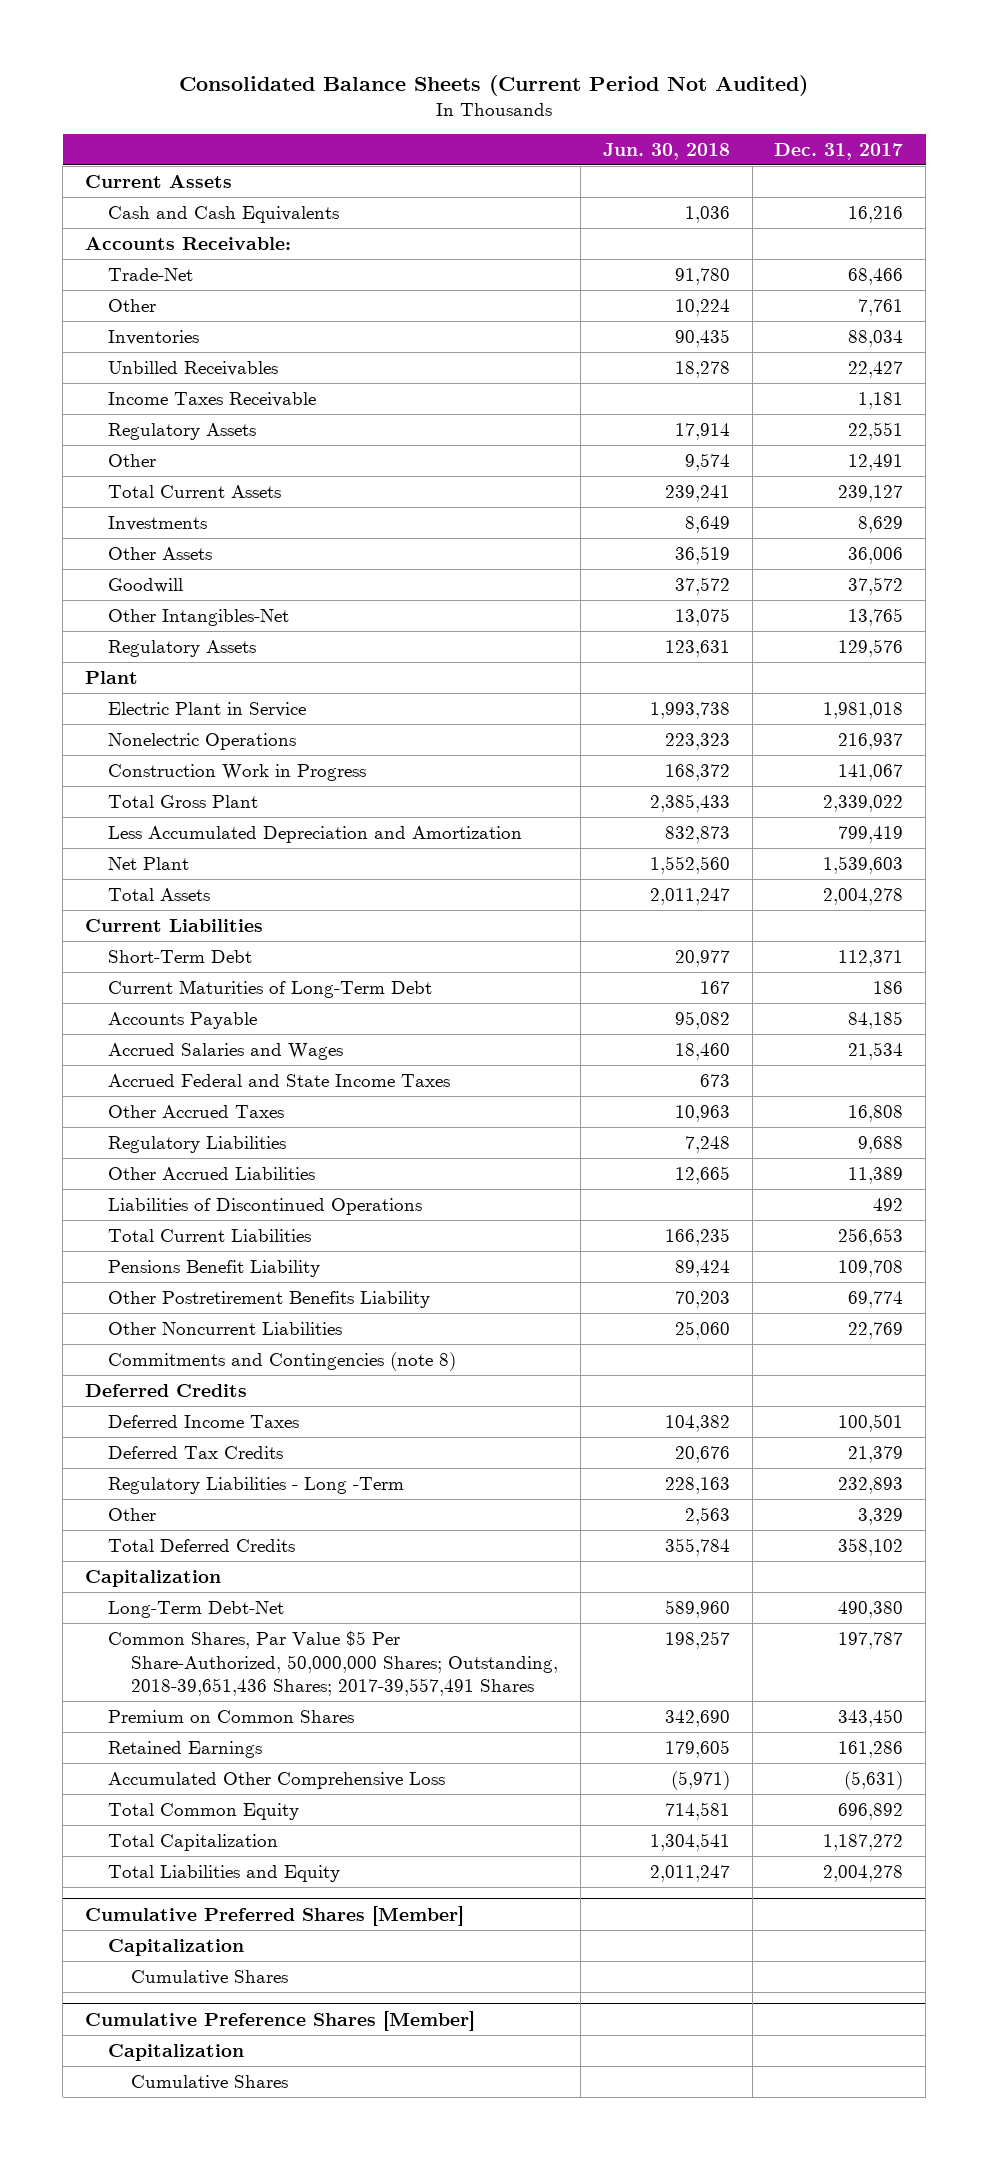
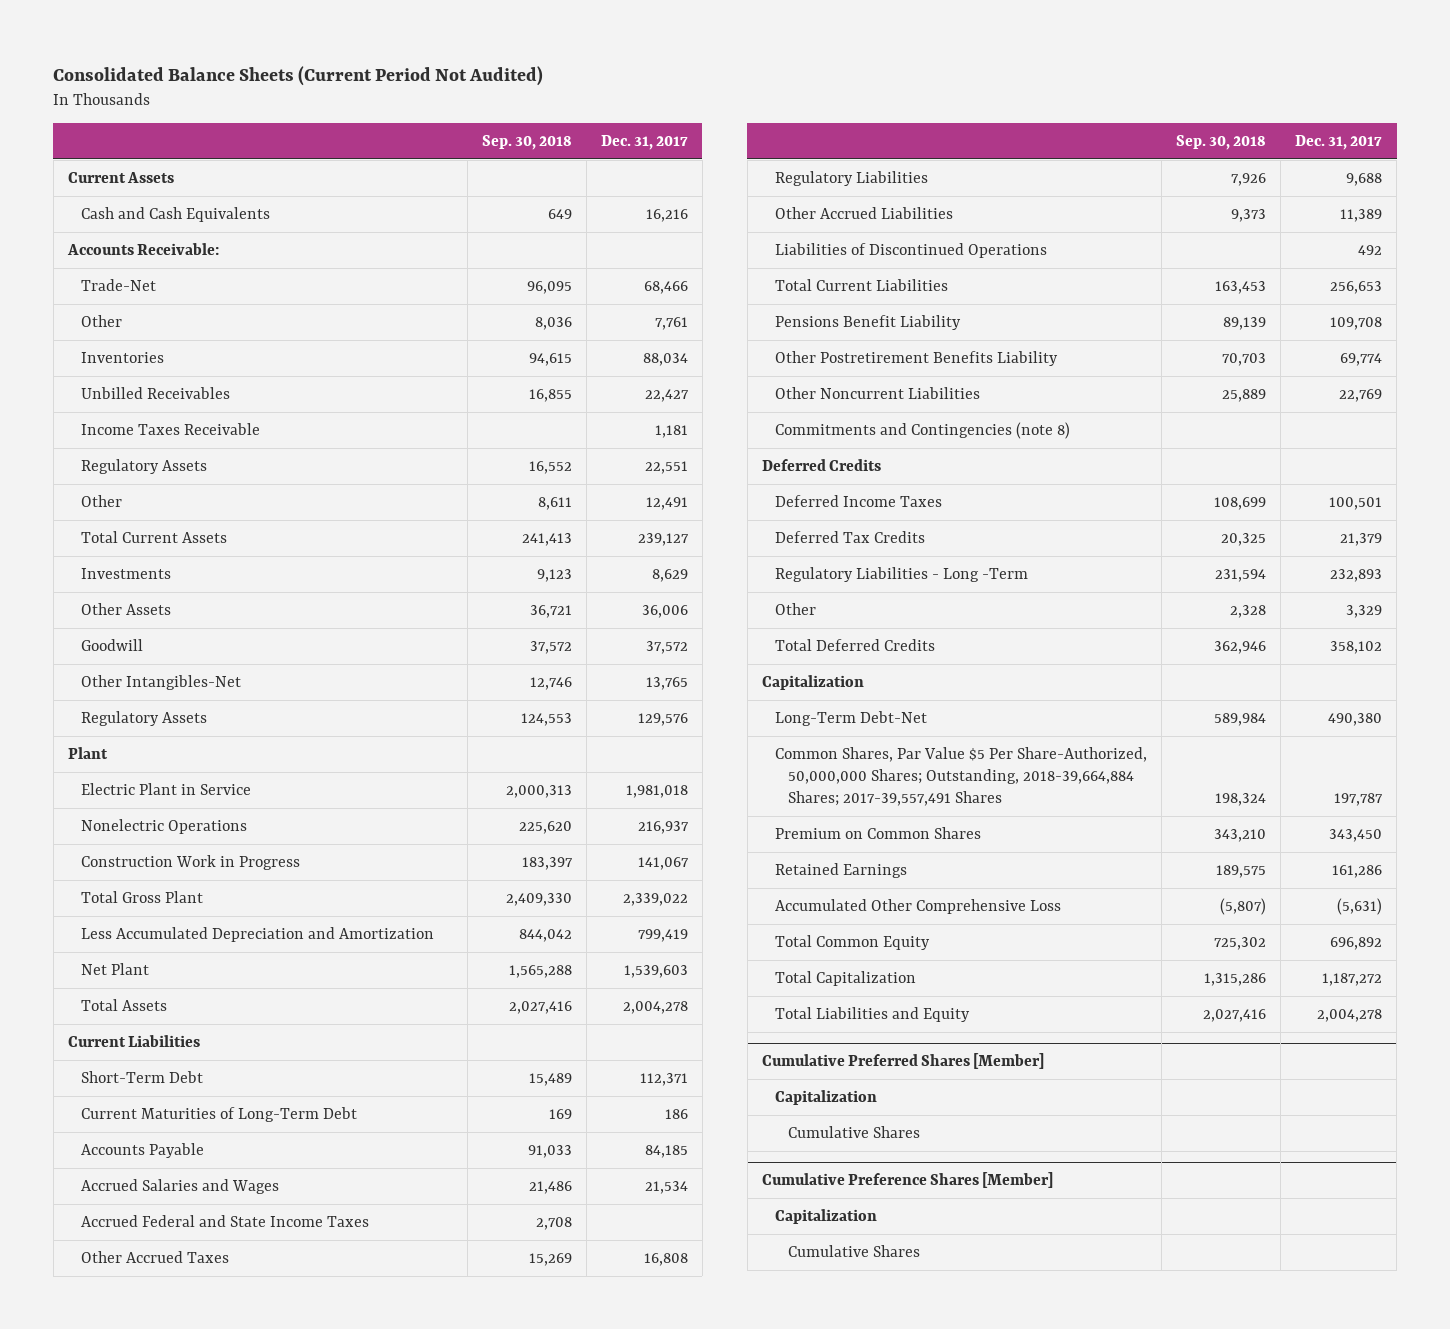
- | Jun. 30, 2018 | Dec. 31, 2017
+ | Sep. 30, 2018 | Dec. 31, 2017
- Common Shares, Par Value $5 Per Share-Authorized, 50,000,000 Shares; Outstanding, 2018-39,651,436 Shares; 2017-39,557,491 Shares | 198,257 | 197,787
+ Common Shares, Par Value $5 Per Share-Authorized, 50,000,000 Shares; Outstanding, 2018-39,664,884 Shares; 2017-39,557,491 Shares | 198,324 | 197,787

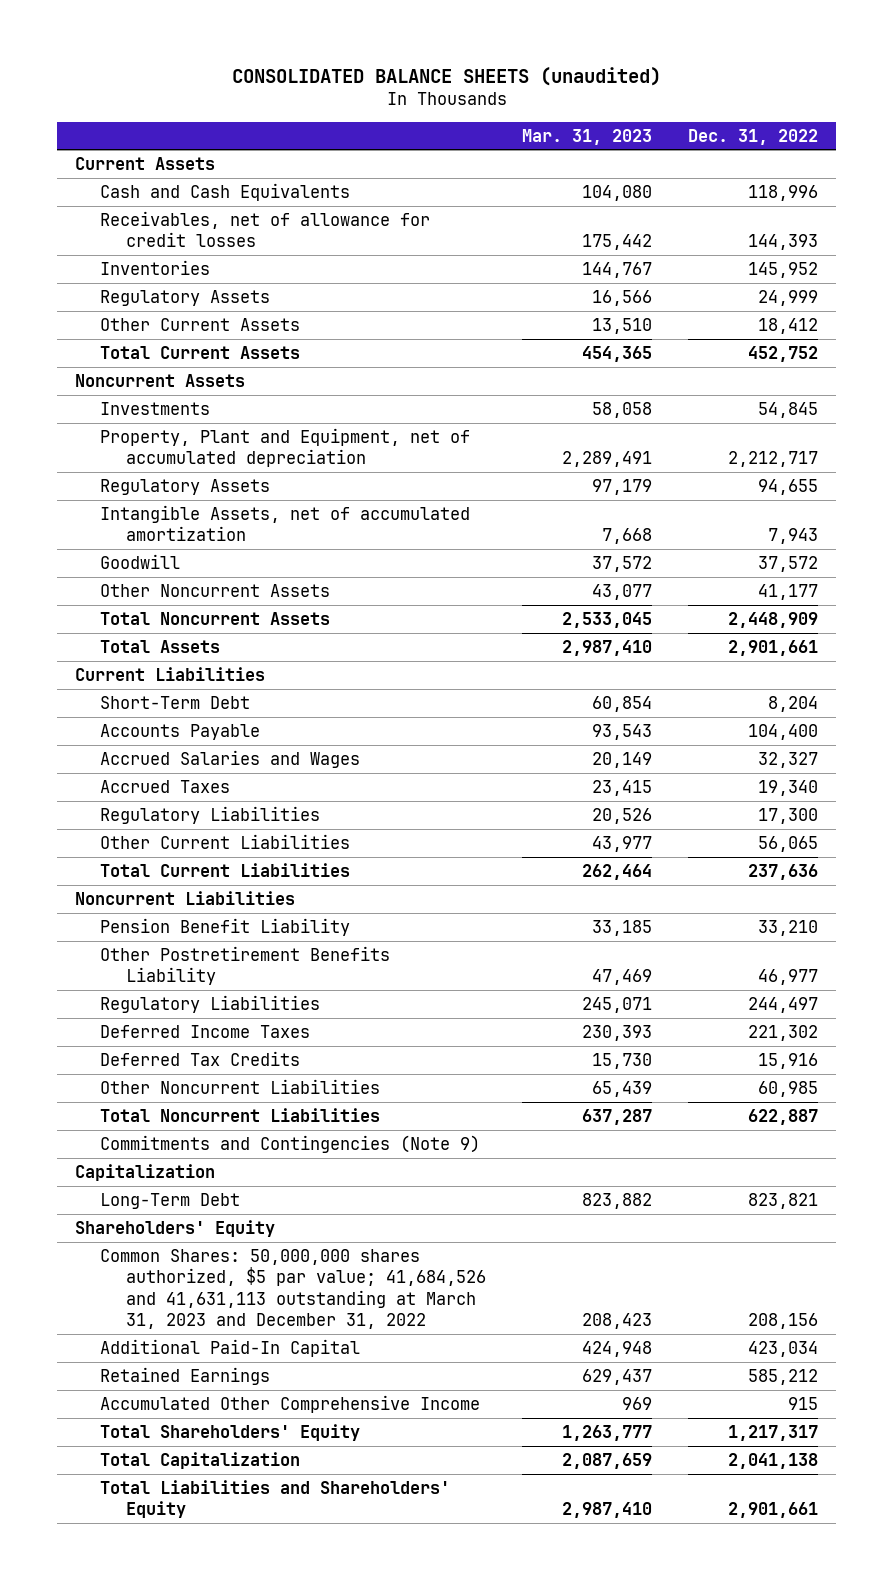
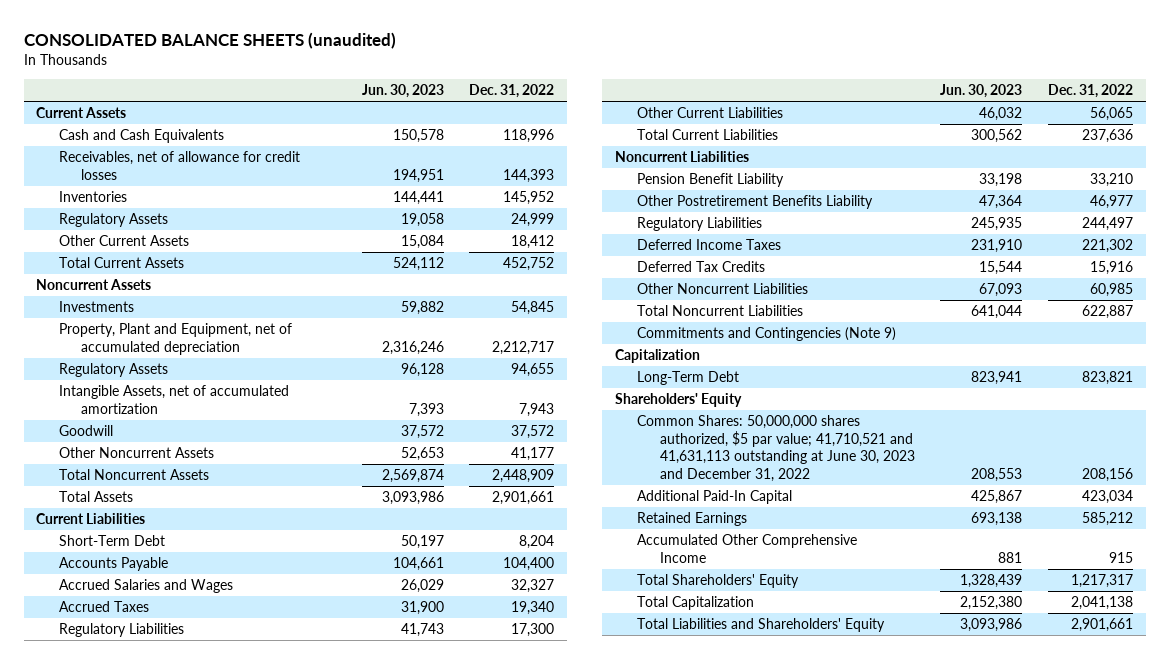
- | Mar. 31, 2023 | Dec. 31, 2022
+ | Jun. 30, 2023 | Dec. 31, 2022
- Common Shares: 50,000,000 shares authorized, $5 par value; 41,684,526 and 41,631,113 outstanding at March 31, 2023 and December 31, 2022 | 208,423 | 208,156
+ Common Shares: 50,000,000 shares authorized, $5 par value; 41,710,521 and 41,631,113 outstanding at June 30, 2023 and December 31, 2022 | 208,553 | 208,156

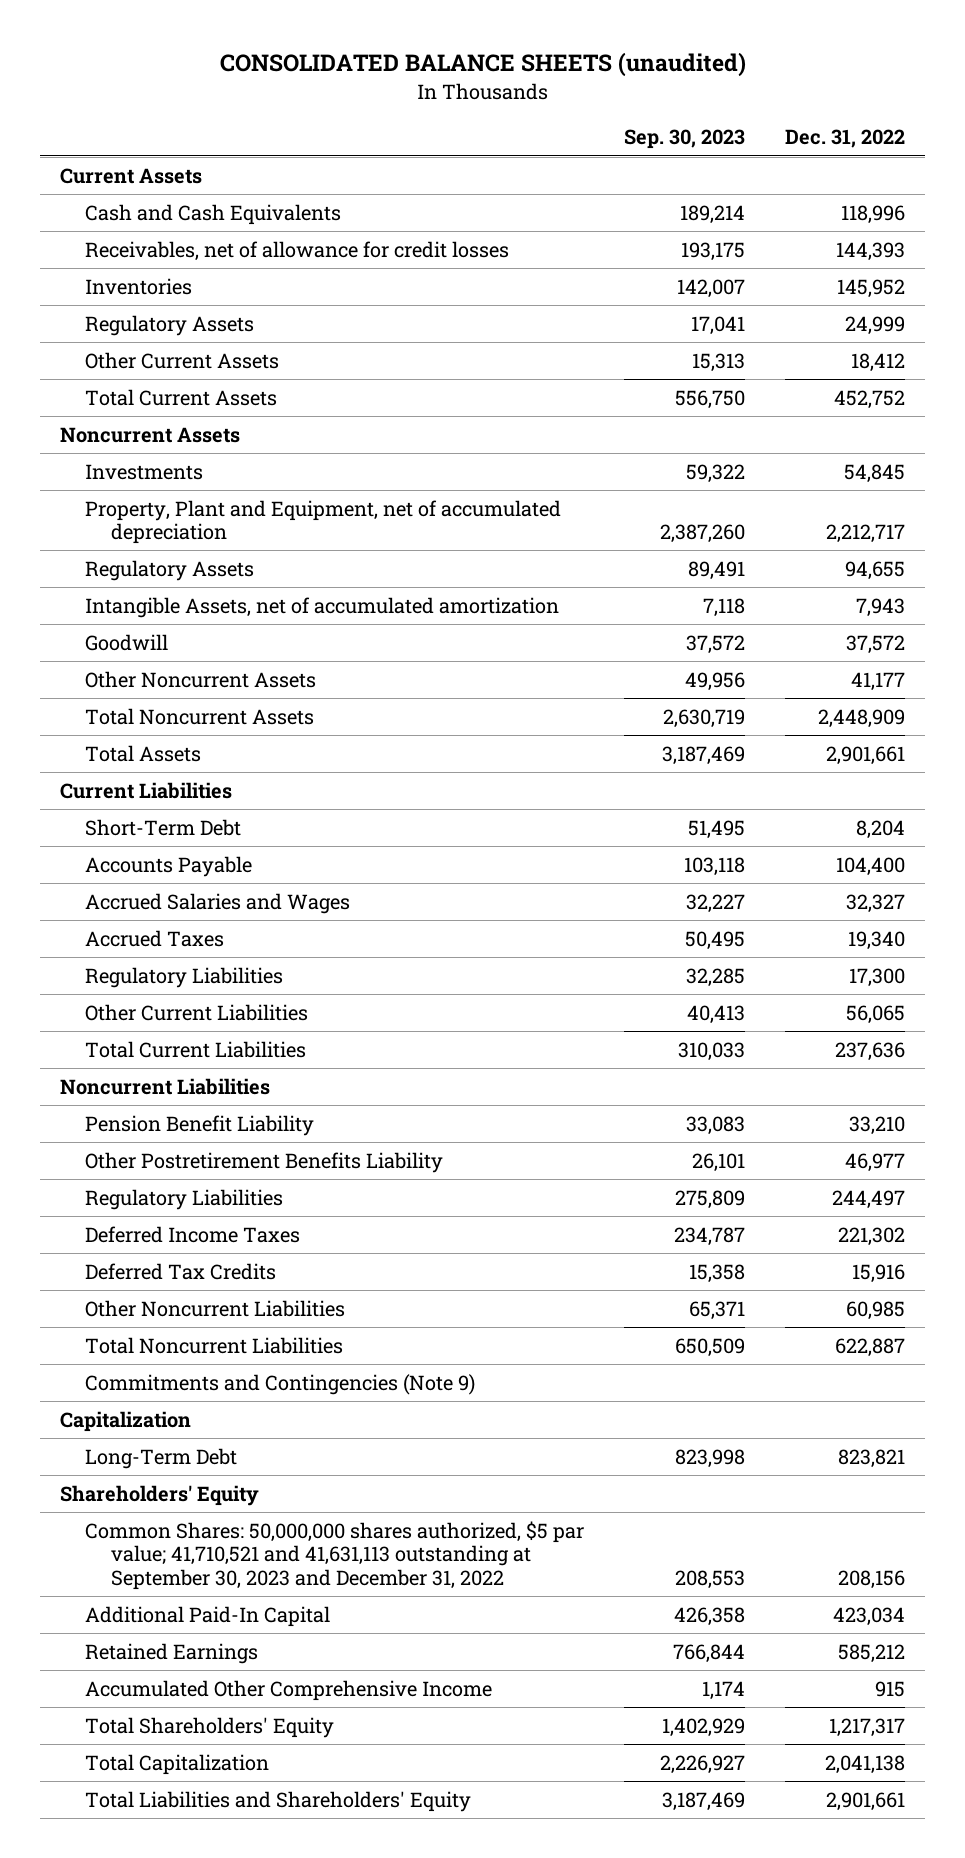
- | Jun. 30, 2023 | Dec. 31, 2022
+ | Sep. 30, 2023 | Dec. 31, 2022
- Common Shares: 50,000,000 shares authorized, $5 par value; 41,710,521 and 41,631,113 outstanding at June 30, 2023 and December 31, 2022 | 208,553 | 208,156
+ Common Shares: 50,000,000 shares authorized, $5 par value; 41,710,521 and 41,631,113 outstanding at September 30, 2023 and December 31, 2022 | 208,553 | 208,156

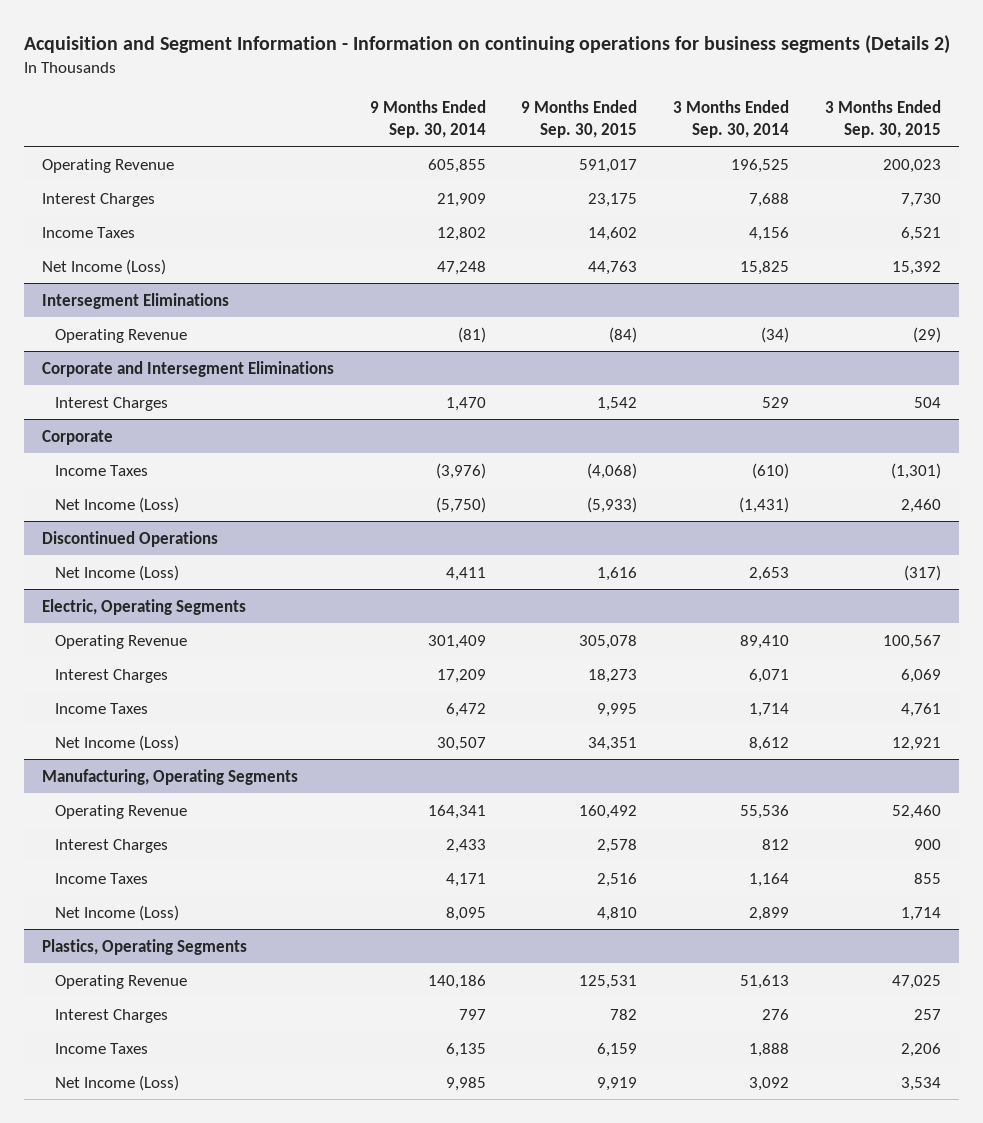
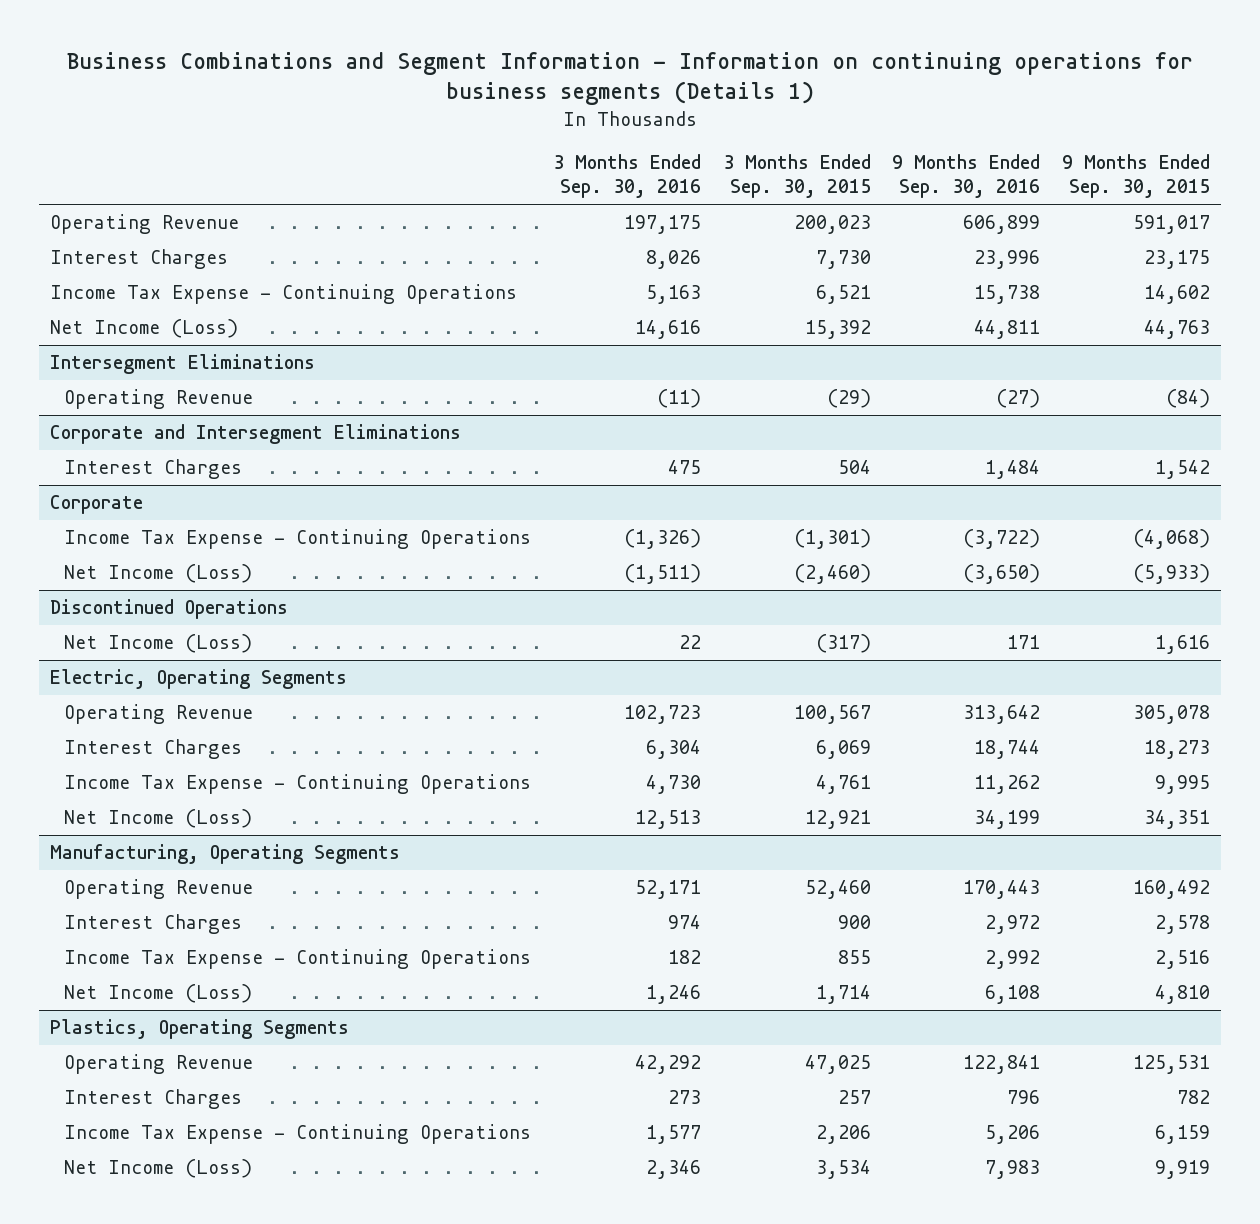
- Acquisition and Segment Information - Information on continuing operations for business segments (Details 2)
+ Business Combinations and Segment Information - Information on continuing operations for business segments (Details 1)
- | 9 Months Ended Sep. 30, 2014 | 9 Months Ended Sep. 30, 2015 | 3 Months Ended Sep. 30, 2014 | 3 Months Ended Sep. 30, 2015
+ | 3 Months Ended Sep. 30, 2016 | 3 Months Ended Sep. 30, 2015 | 9 Months Ended Sep. 30, 2016 | 9 Months Ended Sep. 30, 2015
- Income Taxes | 12,802 | 14,602 | 4,156 | 6,521
+ Income Tax Expense - Continuing Operations | 5,163 | 6,521 | 15,738 | 14,602
@ Corporate
- Income Taxes | (3,976) | (4,068) | (610) | (1,301)
- Net Income (Loss) | (5,750) | (5,933) | (1,431) | 2,460
+ Income Tax Expense - Continuing Operations | (1,326) | (1,301) | (3,722) | (4,068)
+ Net Income (Loss) | (1,511) | (2,460) | (3,650) | (5,933)
@ Electric, Operating Segments
- Income Taxes | 6,472 | 9,995 | 1,714 | 4,761
+ Income Tax Expense - Continuing Operations | 4,730 | 4,761 | 11,262 | 9,995
@ Manufacturing, Operating Segments
- Income Taxes | 4,171 | 2,516 | 1,164 | 855
+ Income Tax Expense - Continuing Operations | 182 | 855 | 2,992 | 2,516
@ Plastics, Operating Segments
- Income Taxes | 6,135 | 6,159 | 1,888 | 2,206
+ Income Tax Expense - Continuing Operations | 1,577 | 2,206 | 5,206 | 6,159

